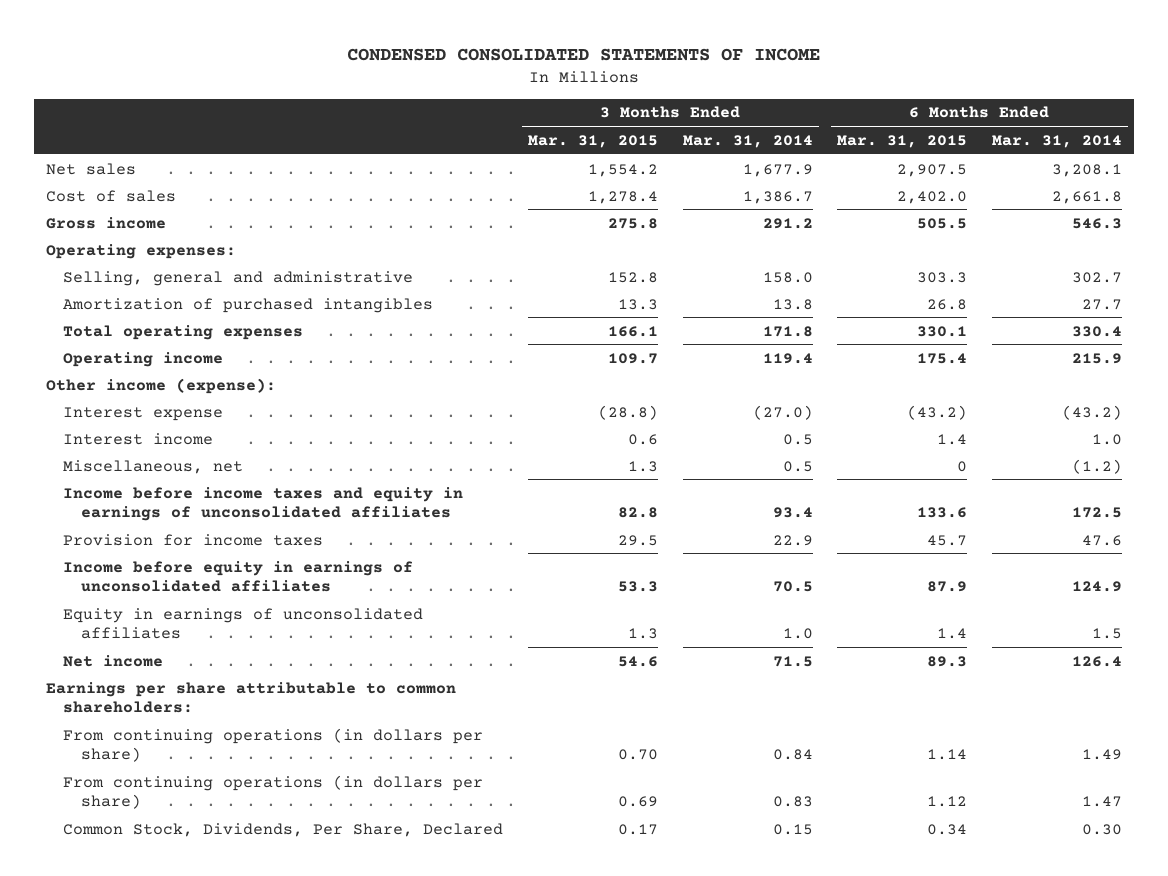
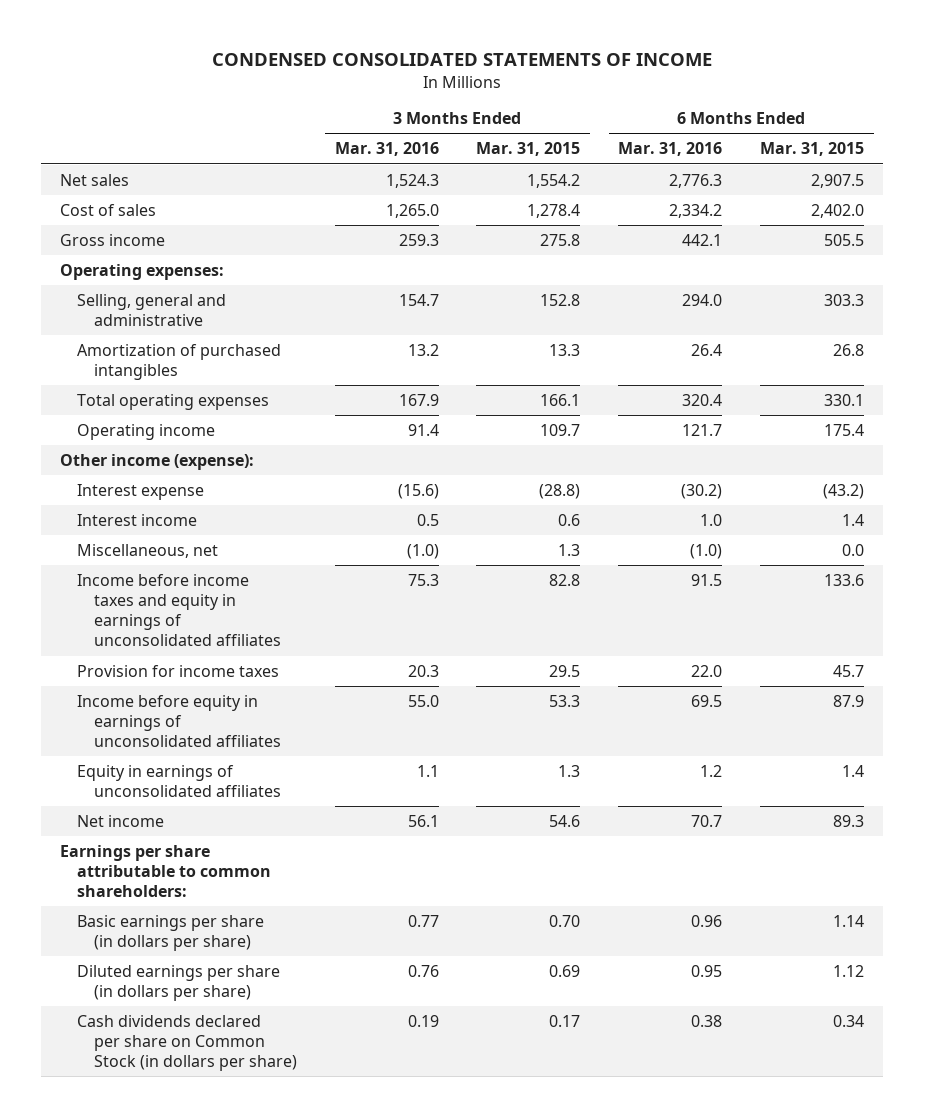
- | 3 Months Ended Mar. 31, 2015 | 3 Months Ended Mar. 31, 2014 | 6 Months Ended Mar. 31, 2015 | 6 Months Ended Mar. 31, 2014
+ | 3 Months Ended Mar. 31, 2016 | 3 Months Ended Mar. 31, 2015 | 6 Months Ended Mar. 31, 2016 | 6 Months Ended Mar. 31, 2015
- Miscellaneous, net | 1.3 | 0.5 | 0 | (1.2)
+ Miscellaneous, net | (1.0) | 1.3 | (1.0) | 0.0
- From continuing operations (in dollars per share) | 0.70 | 0.84 | 1.14 | 1.49
- From continuing operations (in dollars per share) | 0.69 | 0.83 | 1.12 | 1.47
- Common Stock, Dividends, Per Share, Declared | 0.17 | 0.15 | 0.34 | 0.30
+ Basic earnings per share (in dollars per share) | 0.77 | 0.70 | 0.96 | 1.14
+ Diluted earnings per share (in dollars per share) | 0.76 | 0.69 | 0.95 | 1.12
+ Cash dividends declared per share on Common Stock (in dollars per share) | 0.19 | 0.17 | 0.38 | 0.34

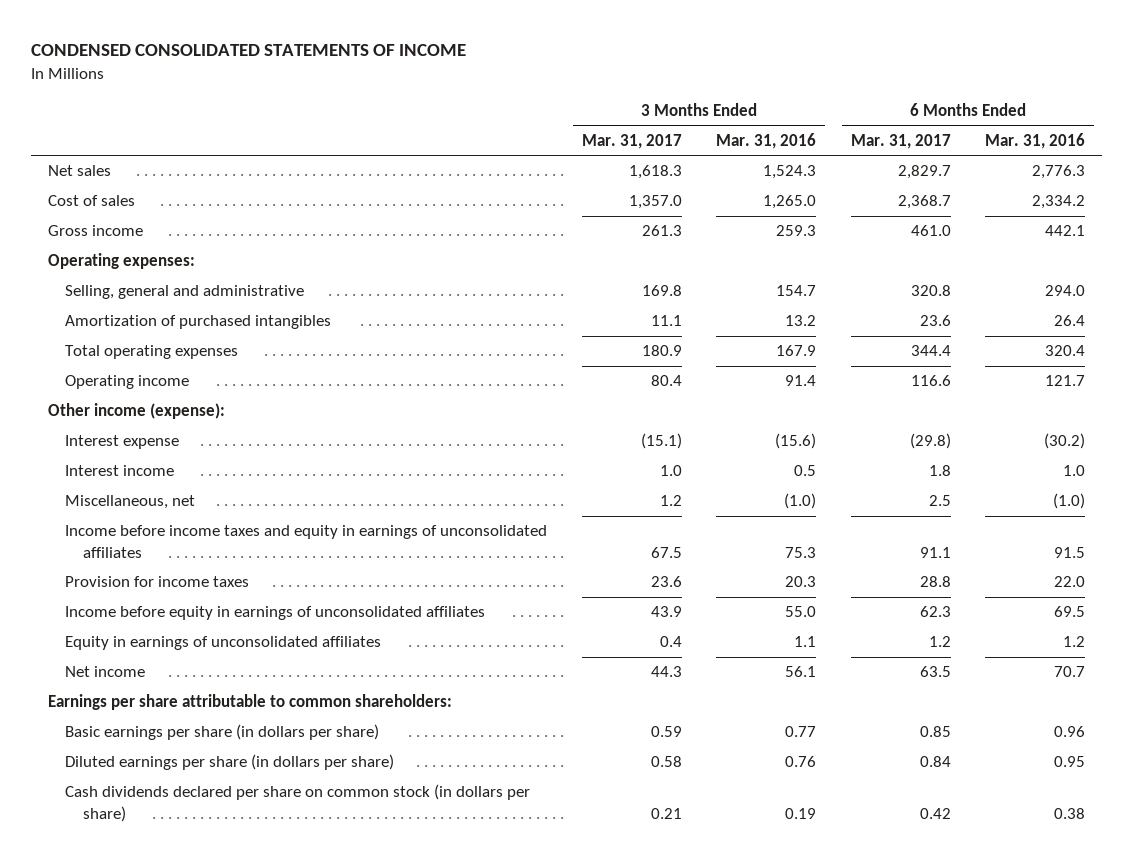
- | 3 Months Ended Mar. 31, 2016 | 3 Months Ended Mar. 31, 2015 | 6 Months Ended Mar. 31, 2016 | 6 Months Ended Mar. 31, 2015
+ | 3 Months Ended Mar. 31, 2017 | 3 Months Ended Mar. 31, 2016 | 6 Months Ended Mar. 31, 2017 | 6 Months Ended Mar. 31, 2016
- Cash dividends declared per share on Common Stock (in dollars per share) | 0.19 | 0.17 | 0.38 | 0.34
+ Cash dividends declared per share on common stock (in dollars per share) | 0.21 | 0.19 | 0.42 | 0.38

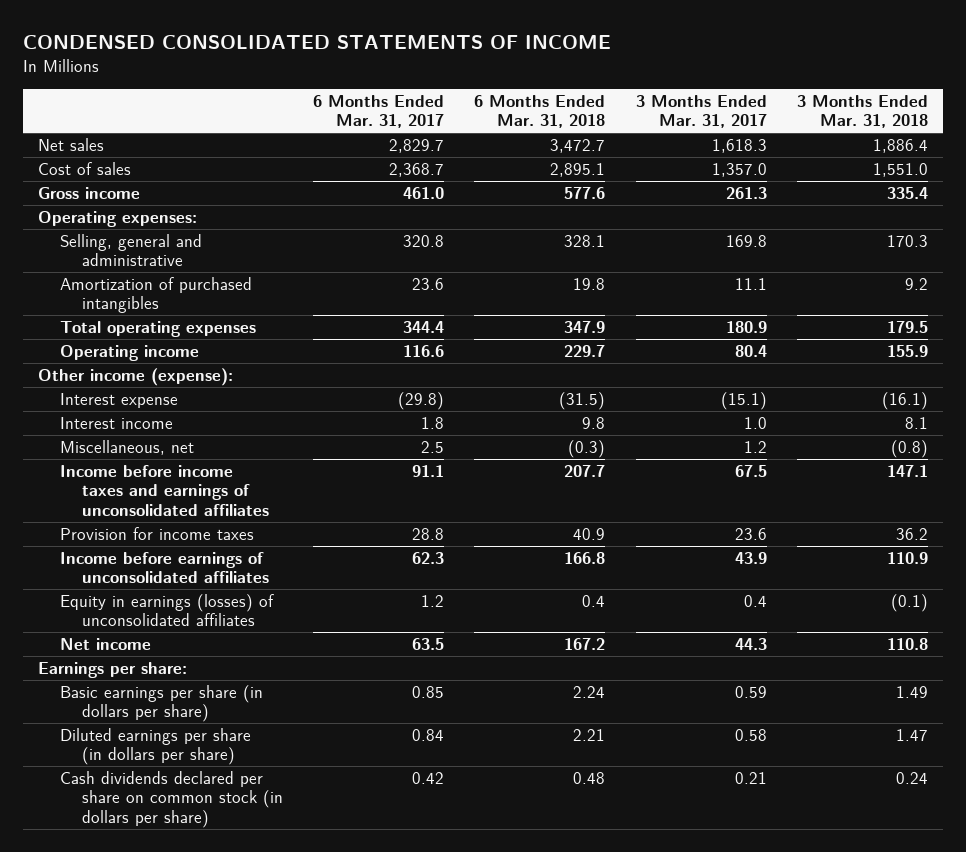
- | 3 Months Ended Mar. 31, 2017 | 3 Months Ended Mar. 31, 2016 | 6 Months Ended Mar. 31, 2017 | 6 Months Ended Mar. 31, 2016
+ | 6 Months Ended Mar. 31, 2017 | 6 Months Ended Mar. 31, 2018 | 3 Months Ended Mar. 31, 2017 | 3 Months Ended Mar. 31, 2018
- Income before income taxes and equity in earnings of unconsolidated affiliates | 67.5 | 75.3 | 91.1 | 91.5
+ Income before income taxes and earnings of unconsolidated affiliates | 91.1 | 207.7 | 67.5 | 147.1
- Income before equity in earnings of unconsolidated affiliates | 43.9 | 55.0 | 62.3 | 69.5
- Equity in earnings of unconsolidated affiliates | 0.4 | 1.1 | 1.2 | 1.2
+ Income before earnings of unconsolidated affiliates | 62.3 | 166.8 | 43.9 | 110.9
+ Equity in earnings (losses) of unconsolidated affiliates | 1.2 | 0.4 | 0.4 | (0.1)
- Earnings per share attributable to common shareholders:
+ Earnings per share:

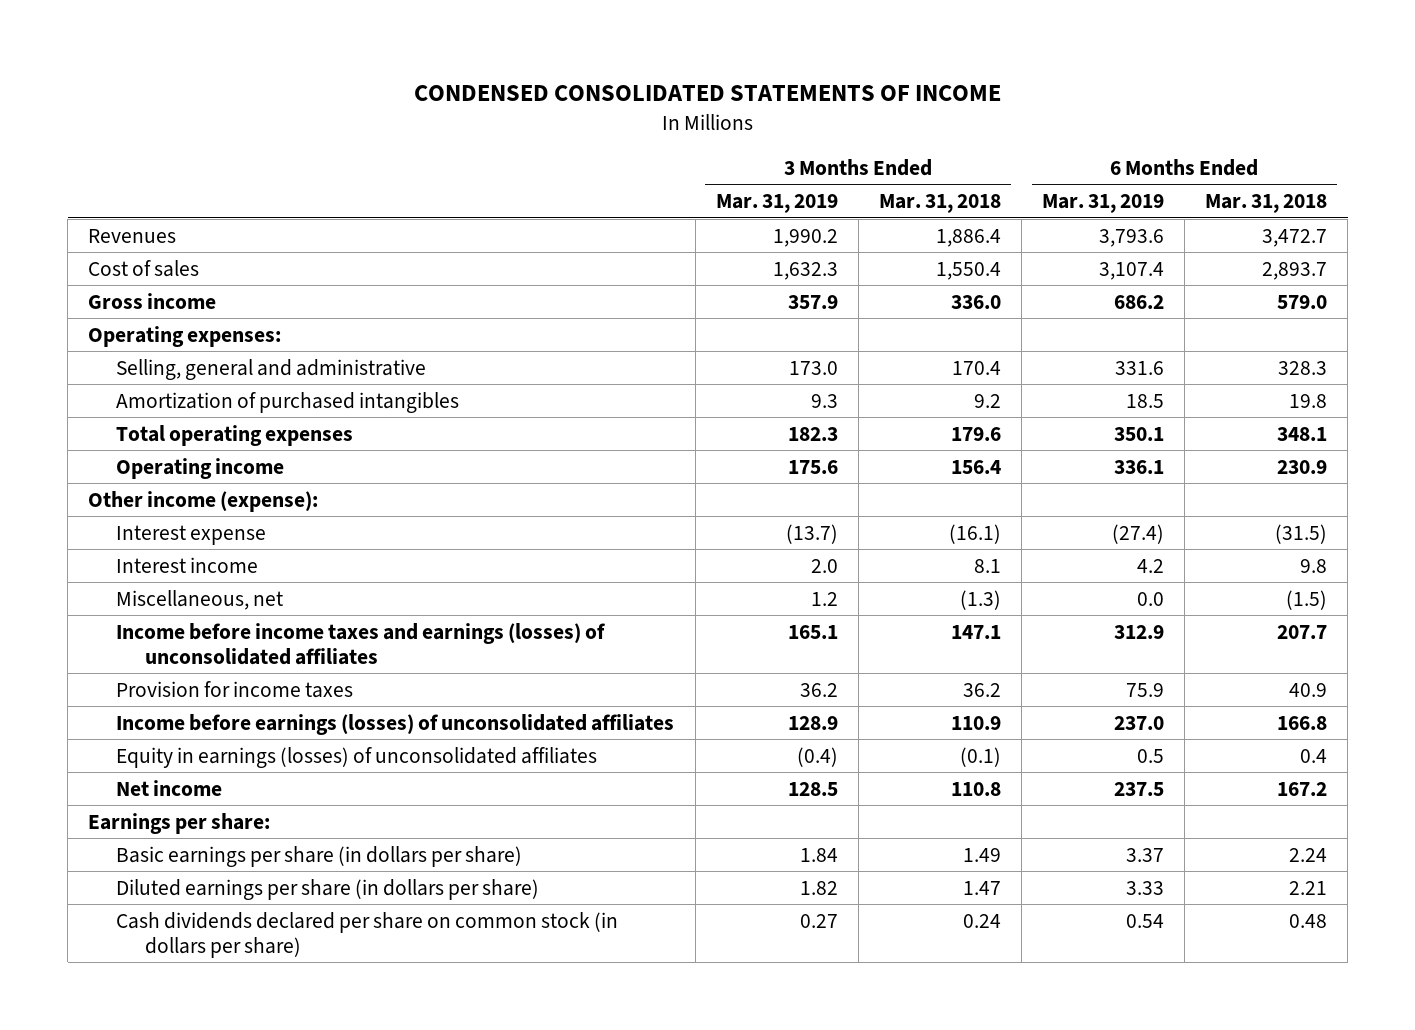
- | 6 Months Ended Mar. 31, 2017 | 6 Months Ended Mar. 31, 2018 | 3 Months Ended Mar. 31, 2017 | 3 Months Ended Mar. 31, 2018
+ | 3 Months Ended Mar. 31, 2019 | 3 Months Ended Mar. 31, 2018 | 6 Months Ended Mar. 31, 2019 | 6 Months Ended Mar. 31, 2018
- Net sales | 2,829.7 | 3,472.7 | 1,618.3 | 1,886.4
- Cost of sales | 2,368.7 | 2,895.1 | 1,357.0 | 1,551.0
- Gross income | 461.0 | 577.6 | 261.3 | 335.4
+ Revenues | 1,990.2 | 1,886.4 | 3,793.6 | 3,472.7
+ Cost of sales | 1,632.3 | 1,550.4 | 3,107.4 | 2,893.7
+ Gross income | 357.9 | 336.0 | 686.2 | 579.0
- Selling, general and administrative | 320.8 | 328.1 | 169.8 | 170.3
+ Selling, general and administrative | 173.0 | 170.4 | 331.6 | 328.3
- Total operating expenses | 344.4 | 347.9 | 180.9 | 179.5
- Operating income | 116.6 | 229.7 | 80.4 | 155.9
+ Total operating expenses | 182.3 | 179.6 | 350.1 | 348.1
+ Operating income | 175.6 | 156.4 | 336.1 | 230.9
- Miscellaneous, net | 2.5 | (0.3) | 1.2 | (0.8)
- Income before income taxes and earnings of unconsolidated affiliates | 91.1 | 207.7 | 67.5 | 147.1
+ Miscellaneous, net | 1.2 | (1.3) | 0.0 | (1.5)
+ Income before income taxes and earnings (losses) of unconsolidated affiliates | 165.1 | 147.1 | 312.9 | 207.7
- Income before earnings of unconsolidated affiliates | 62.3 | 166.8 | 43.9 | 110.9
+ Income before earnings (losses) of unconsolidated affiliates | 128.9 | 110.9 | 237.0 | 166.8

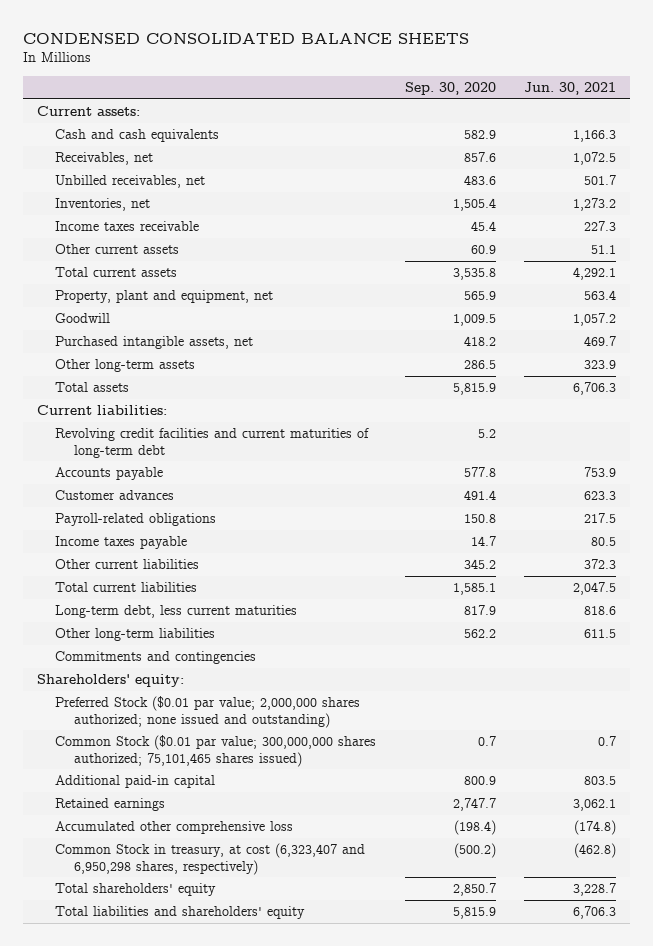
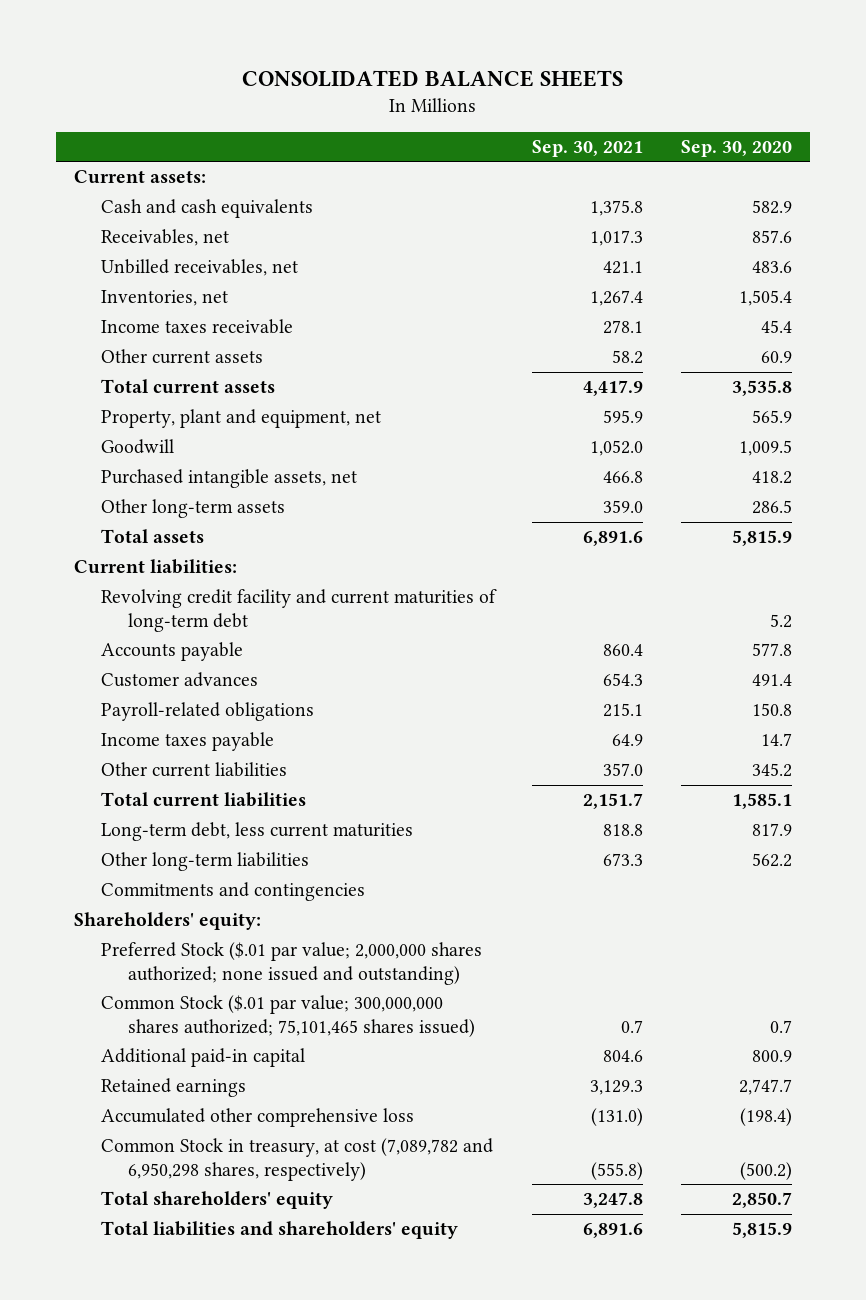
- CONDENSED CONSOLIDATED BALANCE SHEETS
+ CONSOLIDATED BALANCE SHEETS
- | Sep. 30, 2020 | Jun. 30, 2021
+ | Sep. 30, 2021 | Sep. 30, 2020
- Revolving credit facilities and current maturities of long-term debt | 5.2 |
+ Revolving credit facility and current maturities of long-term debt | | 5.2
- Preferred Stock ($0.01 par value; 2,000,000 shares authorized; none issued and outstanding)
- Common Stock ($0.01 par value; 300,000,000 shares authorized; 75,101,465 shares issued) | 0.7 | 0.7
+ Preferred Stock ($.01 par value; 2,000,000 shares authorized; none issued and outstanding)
+ Common Stock ($.01 par value; 300,000,000 shares authorized; 75,101,465 shares issued) | 0.7 | 0.7
- Common Stock in treasury, at cost (6,323,407 and 6,950,298 shares, respectively) | (500.2) | (462.8)
+ Common Stock in treasury, at cost (7,089,782 and 6,950,298 shares, respectively) | (555.8) | (500.2)

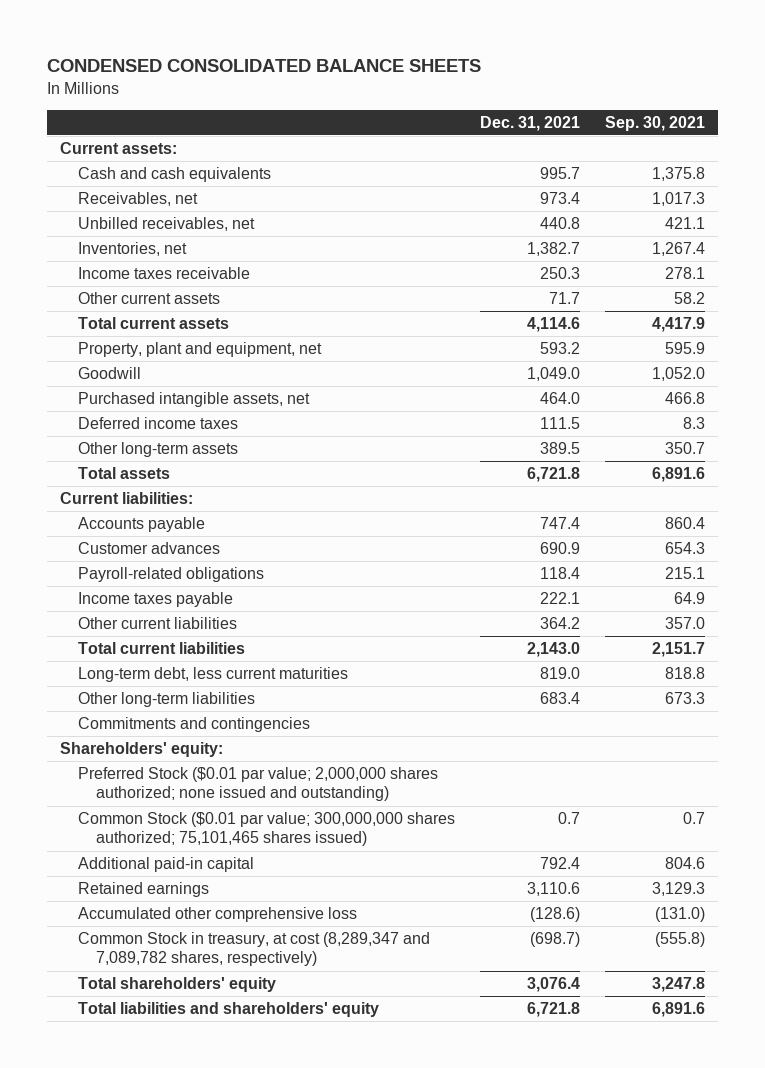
- CONSOLIDATED BALANCE SHEETS
+ CONDENSED CONSOLIDATED BALANCE SHEETS
- | Sep. 30, 2021 | Sep. 30, 2020
+ | Dec. 31, 2021 | Sep. 30, 2021
- Other long-term assets | 359.0 | 286.5
+ Deferred income taxes | 111.5 | 8.3
+ Other long-term assets | 389.5 | 350.7
- Revolving credit facility and current maturities of long-term debt | | 5.2
- Preferred Stock ($.01 par value; 2,000,000 shares authorized; none issued and outstanding)
- Common Stock ($.01 par value; 300,000,000 shares authorized; 75,101,465 shares issued) | 0.7 | 0.7
+ Preferred Stock ($0.01 par value; 2,000,000 shares authorized; none issued and outstanding)
+ Common Stock ($0.01 par value; 300,000,000 shares authorized; 75,101,465 shares issued) | 0.7 | 0.7
- Common Stock in treasury, at cost (7,089,782 and 6,950,298 shares, respectively) | (555.8) | (500.2)
+ Common Stock in treasury, at cost (8,289,347 and 7,089,782 shares, respectively) | (698.7) | (555.8)

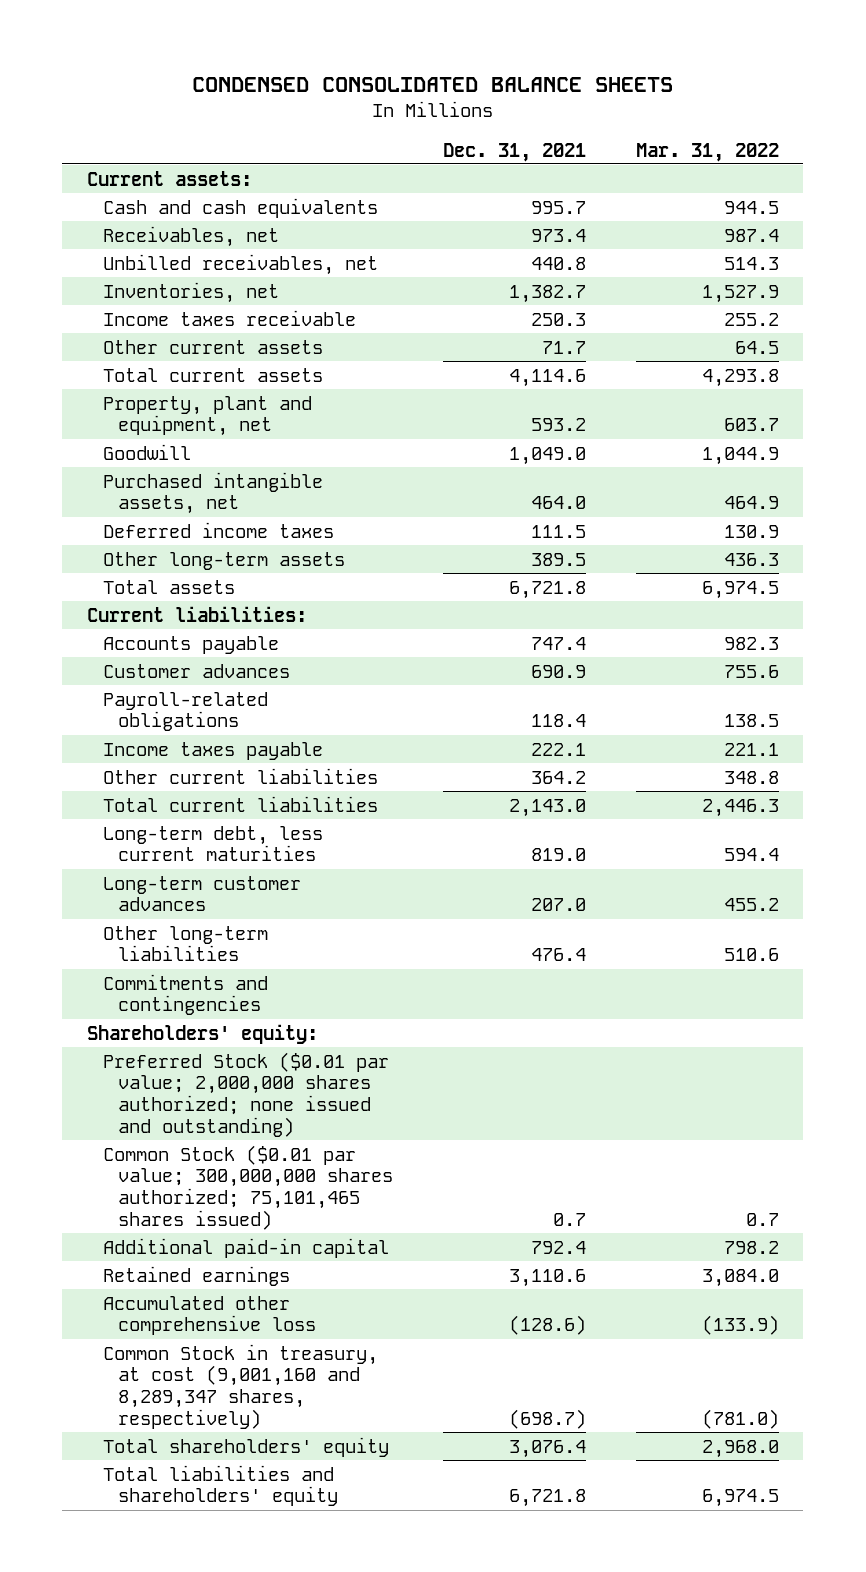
- | Dec. 31, 2021 | Sep. 30, 2021
+ | Dec. 31, 2021 | Mar. 31, 2022
- Other long-term liabilities | 683.4 | 673.3
+ Long-term customer advances | 207.0 | 455.2
+ Other long-term liabilities | 476.4 | 510.6
- Common Stock in treasury, at cost (8,289,347 and 7,089,782 shares, respectively) | (698.7) | (555.8)
+ Common Stock in treasury, at cost (9,001,160 and 8,289,347 shares, respectively) | (698.7) | (781.0)

